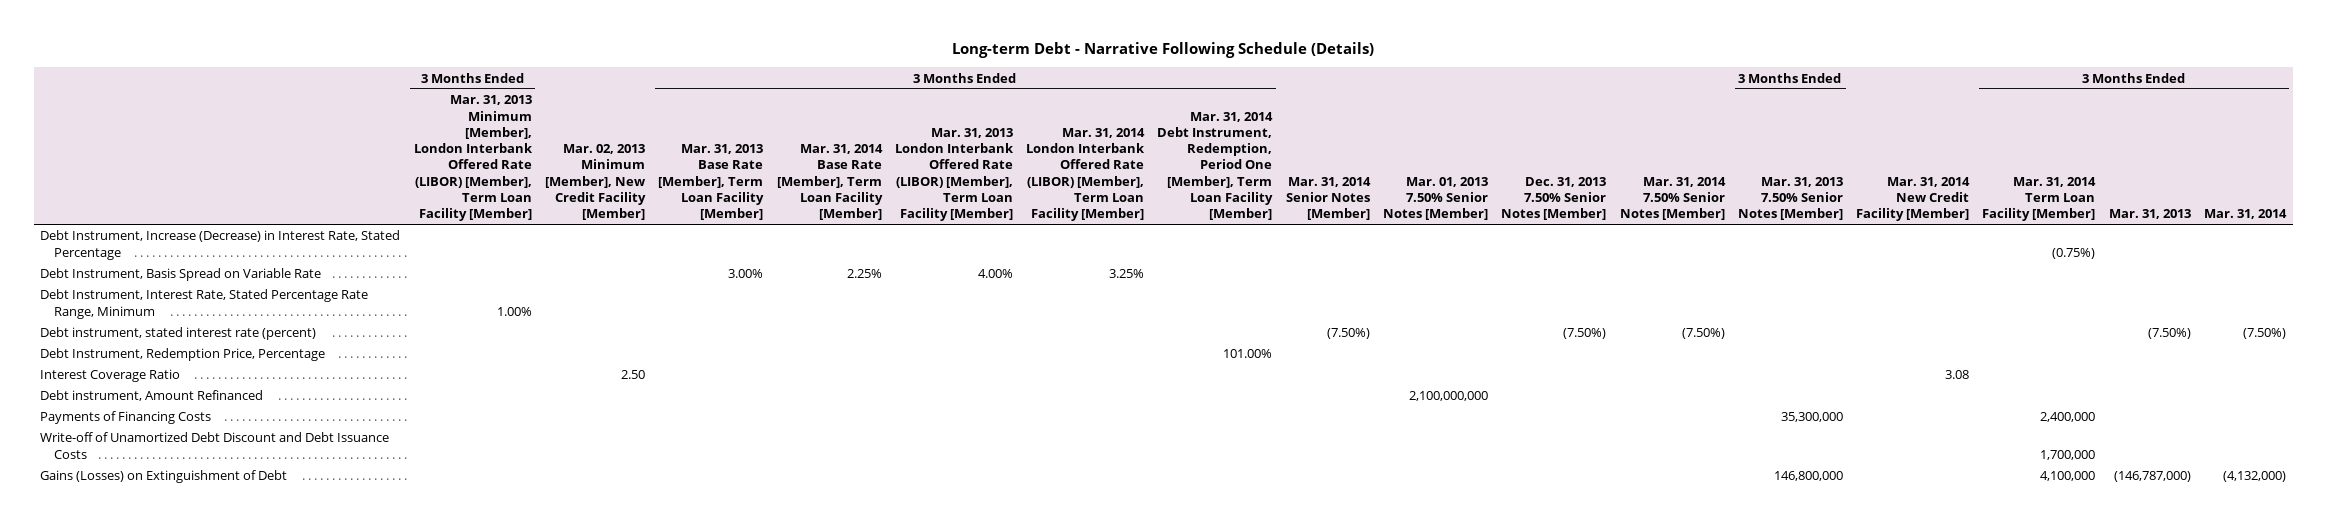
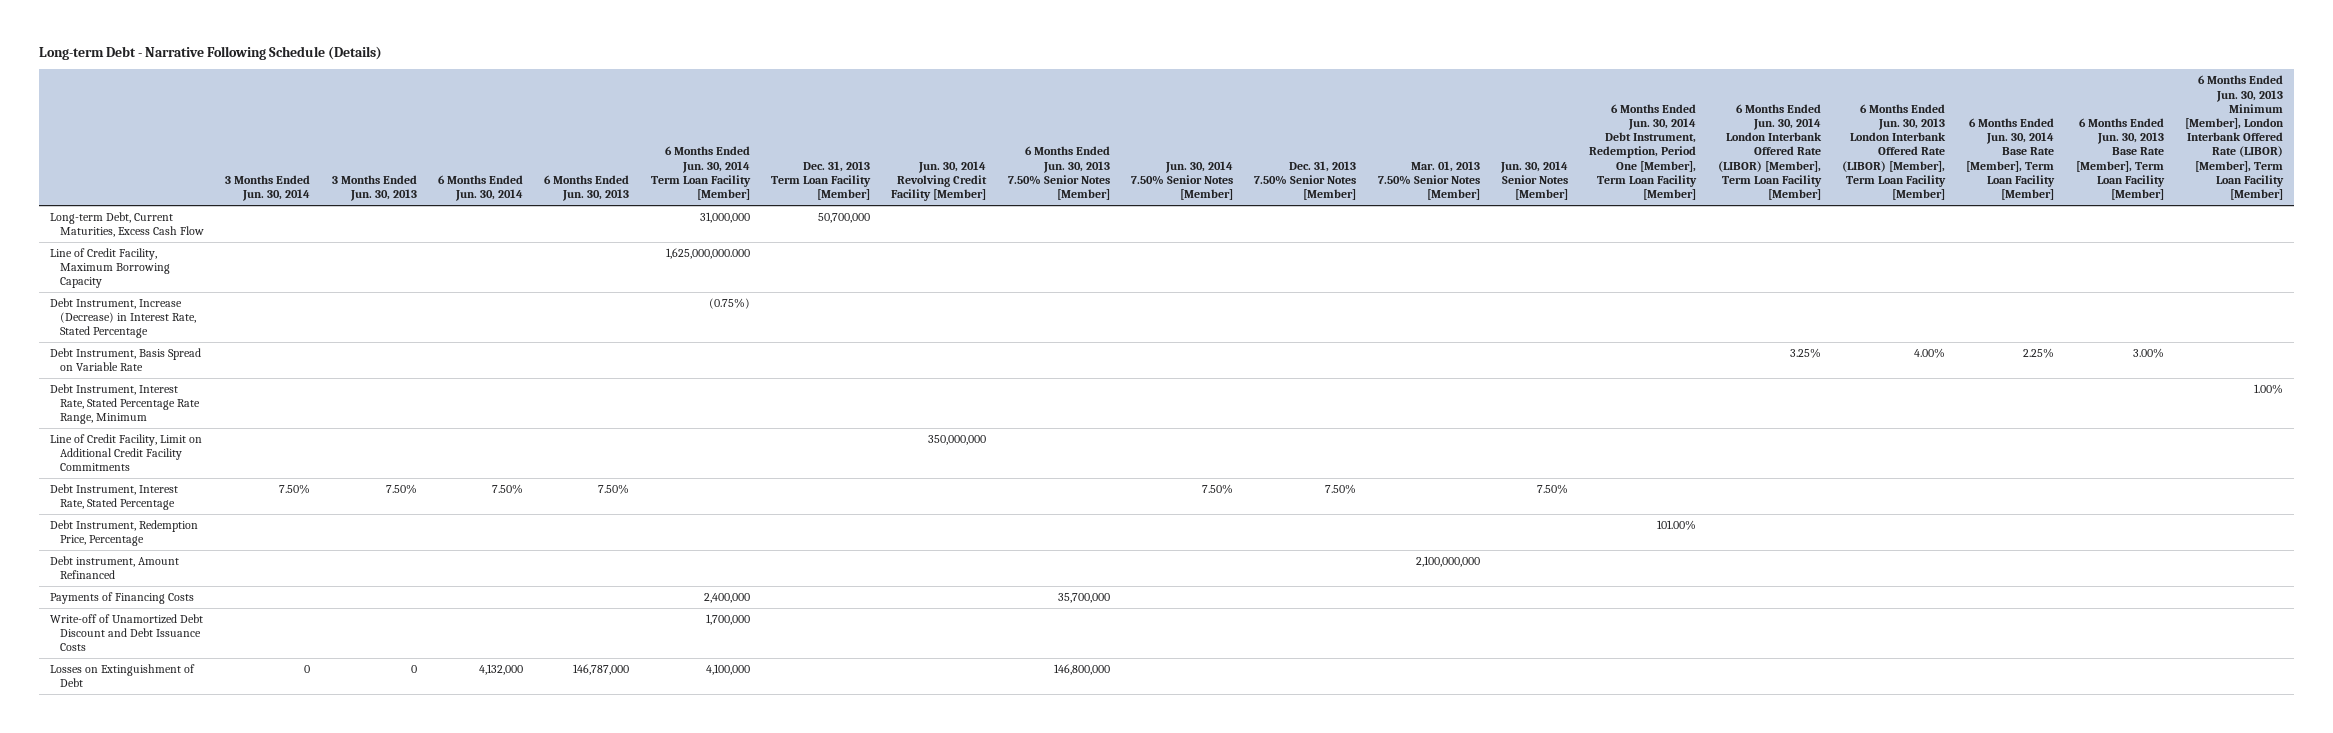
- | 3 Months Ended Mar. 31, 2013 Minimum [Member], London Interbank Offered Rate (LIBOR) [Member], Term Loan Facility [Member] | Mar. 02, 2013 Minimum [Member], New Credit Facility [Member] | 3 Months Ended Mar. 31, 2013 Base Rate [Member], Term Loan Facility [Member] | 3 Months Ended Mar. 31, 2014 Base Rate [Member], Term Loan Facility [Member] | 3 Months Ended Mar. 31, 2013 London Interbank Offered Rate (LIBOR) [Member], Term Loan Facility [Member] | 3 Months Ended Mar. 31, 2014 London Interbank Offered Rate (LIBOR) [Member], Term Loan Facility [Member] | 3 Months Ended Mar. 31, 2014 Debt Instrument, Redemption, Period One [Member], Term Loan Facility [Member] | Mar. 31, 2014 Senior Notes [Member] | Mar. 01, 2013 7.50% Senior Notes [Member] | Dec. 31, 2013 7.50% Senior Notes [Member] | Mar. 31, 2014 7.50% Senior Notes [Member] | 3 Months Ended Mar. 31, 2013 7.50% Senior Notes [Member] | Mar. 31, 2014 New Credit Facility [Member] | 3 Months Ended Mar. 31, 2014 Term Loan Facility [Member] | 3 Months Ended Mar. 31, 2013 | 3 Months Ended Mar. 31, 2014
+ | 3 Months Ended Jun. 30, 2014 | 3 Months Ended Jun. 30, 2013 | 6 Months Ended Jun. 30, 2014 | 6 Months Ended Jun. 30, 2013 | 6 Months Ended Jun. 30, 2014 Term Loan Facility [Member] | Dec. 31, 2013 Term Loan Facility [Member] | Jun. 30, 2014 Revolving Credit Facility [Member] | 6 Months Ended Jun. 30, 2013 7.50% Senior Notes [Member] | Jun. 30, 2014 7.50% Senior Notes [Member] | Dec. 31, 2013 7.50% Senior Notes [Member] | Mar. 01, 2013 7.50% Senior Notes [Member] | Jun. 30, 2014 Senior Notes [Member] | 6 Months Ended Jun. 30, 2014 Debt Instrument, Redemption, Period One [Member], Term Loan Facility [Member] | 6 Months Ended Jun. 30, 2014 London Interbank Offered Rate (LIBOR) [Member], Term Loan Facility [Member] | 6 Months Ended Jun. 30, 2013 London Interbank Offered Rate (LIBOR) [Member], Term Loan Facility [Member] | 6 Months Ended Jun. 30, 2014 Base Rate [Member], Term Loan Facility [Member] | 6 Months Ended Jun. 30, 2013 Base Rate [Member], Term Loan Facility [Member] | 6 Months Ended Jun. 30, 2013 Minimum [Member], London Interbank Offered Rate (LIBOR) [Member], Term Loan Facility [Member]
+ Long-term Debt, Current Maturities, Excess Cash Flow | | | | | 31,000,000 | 50,700,000 | | | | | | | | | | | |
+ Line of Credit Facility, Maximum Borrowing Capacity | | | | | 1,625,000,000.000 | | | | | | | | | | | | |
- Debt instrument, stated interest rate (percent) | | | | | | | | (7.50%) | | (7.50%) | (7.50%) | | | | (7.50%) | (7.50%)
+ Line of Credit Facility, Limit on Additional Credit Facility Commitments | | | | | | | 350,000,000 | | | | | | | | | | |
+ Debt Instrument, Interest Rate, Stated Percentage | 7.50% | 7.50% | 7.50% | 7.50% | | | | | 7.50% | 7.50% | | 7.50% | | | | | |
- Interest Coverage Ratio | | 2.50 | | | | | | | | | | | 3.08 | | |
- Gains (Losses) on Extinguishment of Debt | | | | | | | | | | | | 146,800,000 | | 4,100,000 | (146,787,000) | (4,132,000)
+ Losses on Extinguishment of Debt | 0 | 0 | 4,132,000 | 146,787,000 | 4,100,000 | | | 146,800,000 | | | | | | | | | |

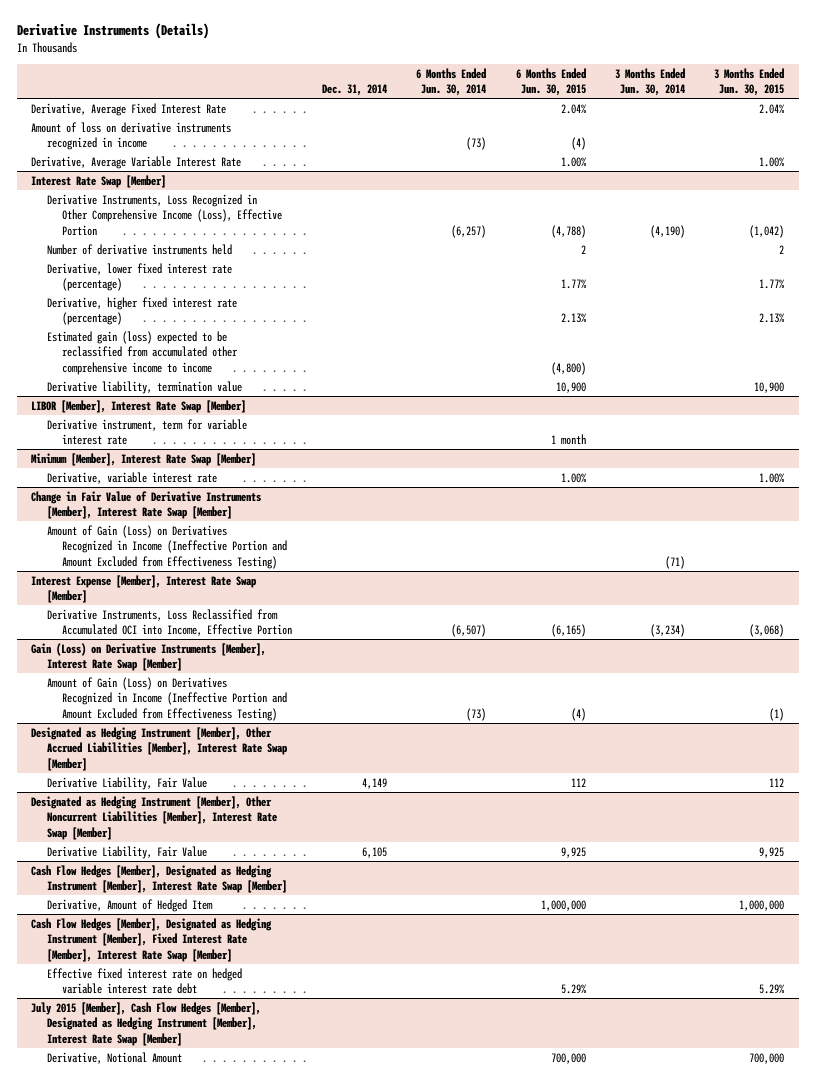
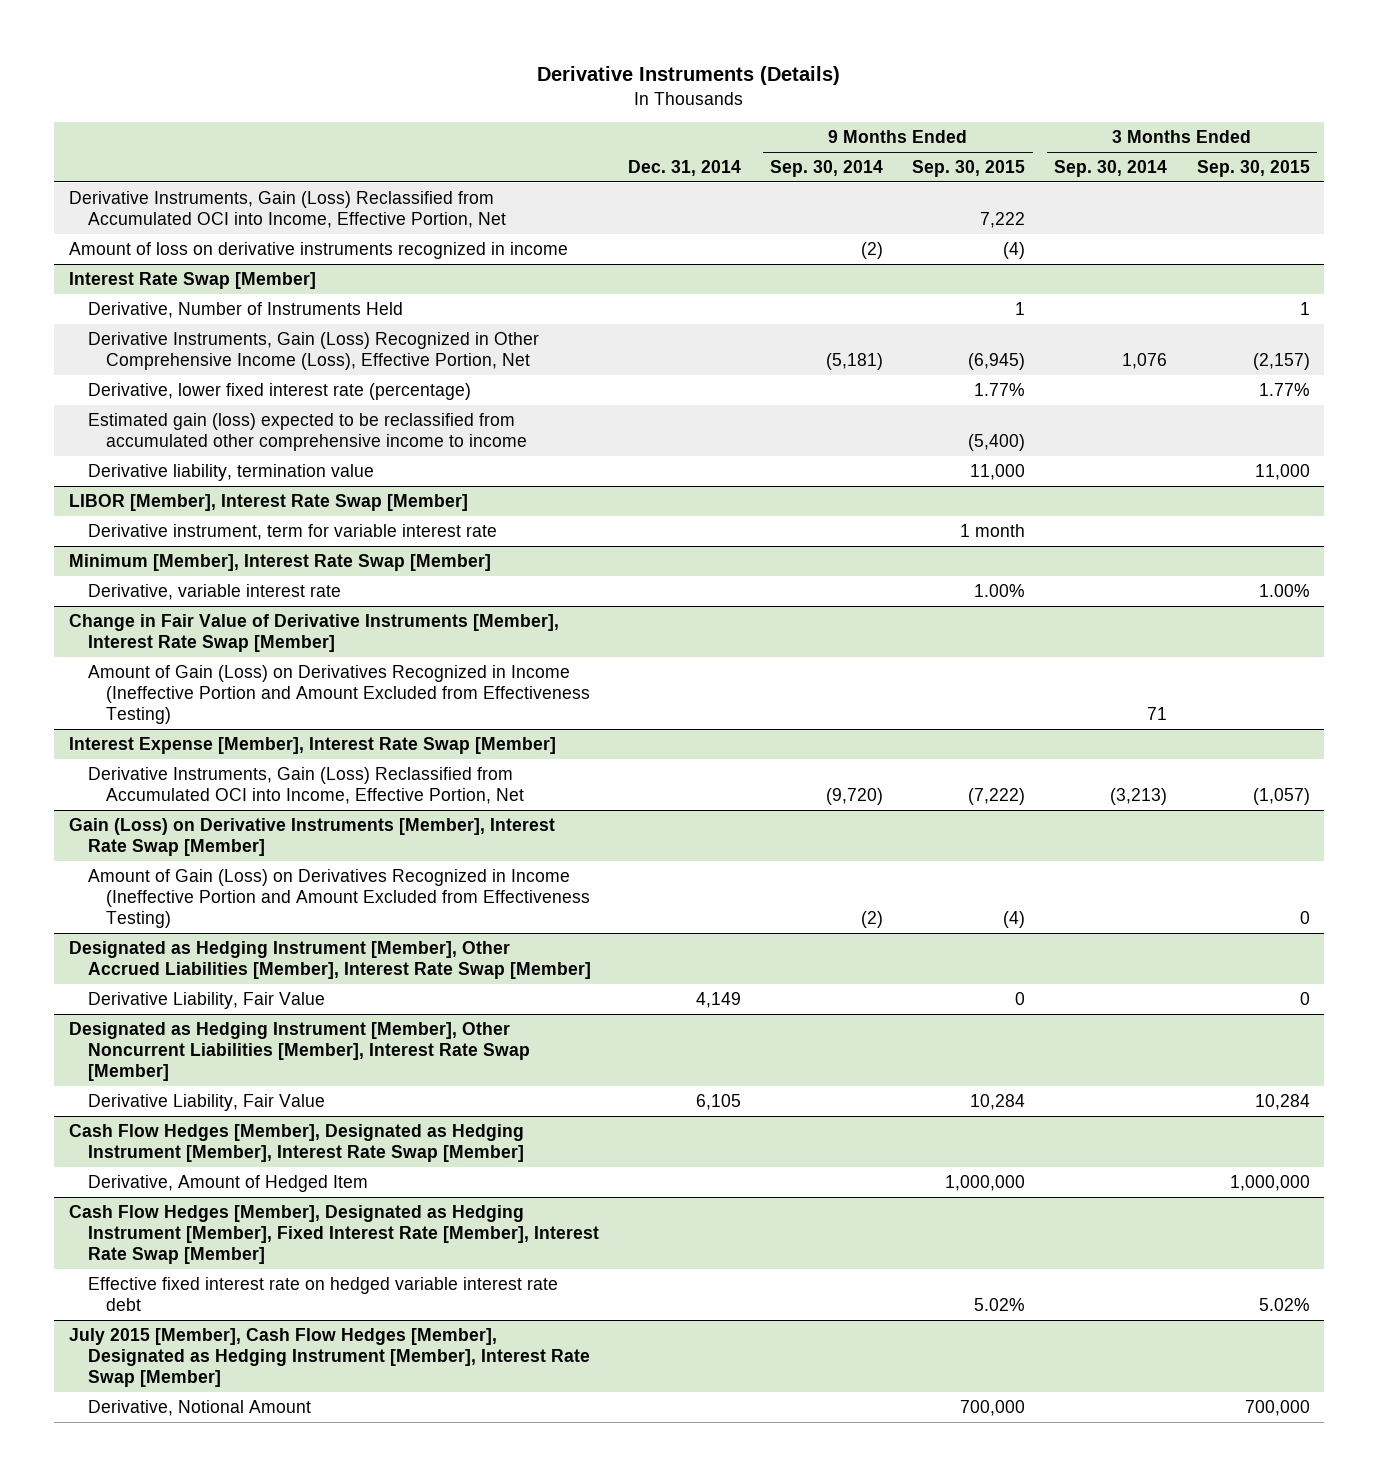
- | Dec. 31, 2014 | 6 Months Ended Jun. 30, 2014 | 6 Months Ended Jun. 30, 2015 | 3 Months Ended Jun. 30, 2014 | 3 Months Ended Jun. 30, 2015
+ | Dec. 31, 2014 | 9 Months Ended Sep. 30, 2014 | 9 Months Ended Sep. 30, 2015 | 3 Months Ended Sep. 30, 2014 | 3 Months Ended Sep. 30, 2015
- Derivative, Average Fixed Interest Rate | | | 2.04% | | 2.04%
+ Derivative Instruments, Gain (Loss) Reclassified from Accumulated OCI into Income, Effective Portion, Net | | | 7,222 | |
- Derivative, Average Variable Interest Rate | | | 1.00% | | 1.00%
@ Interest Rate Swap [Member]
- Derivative Instruments, Loss Recognized in Other Comprehensive Income (Loss), Effective Portion | | (6,257) | (4,788) | (4,190) | (1,042)
- Number of derivative instruments held | | | 2 | | 2
+ Derivative, Number of Instruments Held | | | 1 | | 1
+ Derivative Instruments, Gain (Loss) Recognized in Other Comprehensive Income (Loss), Effective Portion, Net | | (5,181) | (6,945) | 1,076 | (2,157)
- Derivative, higher fixed interest rate (percentage) | | | 2.13% | | 2.13%
@ Interest Expense [Member], Interest Rate Swap [Member]
- Derivative Instruments, Loss Reclassified from Accumulated OCI into Income, Effective Portion | | (6,507) | (6,165) | (3,234) | (3,068)
+ Derivative Instruments, Gain (Loss) Reclassified from Accumulated OCI into Income, Effective Portion, Net | | (9,720) | (7,222) | (3,213) | (1,057)

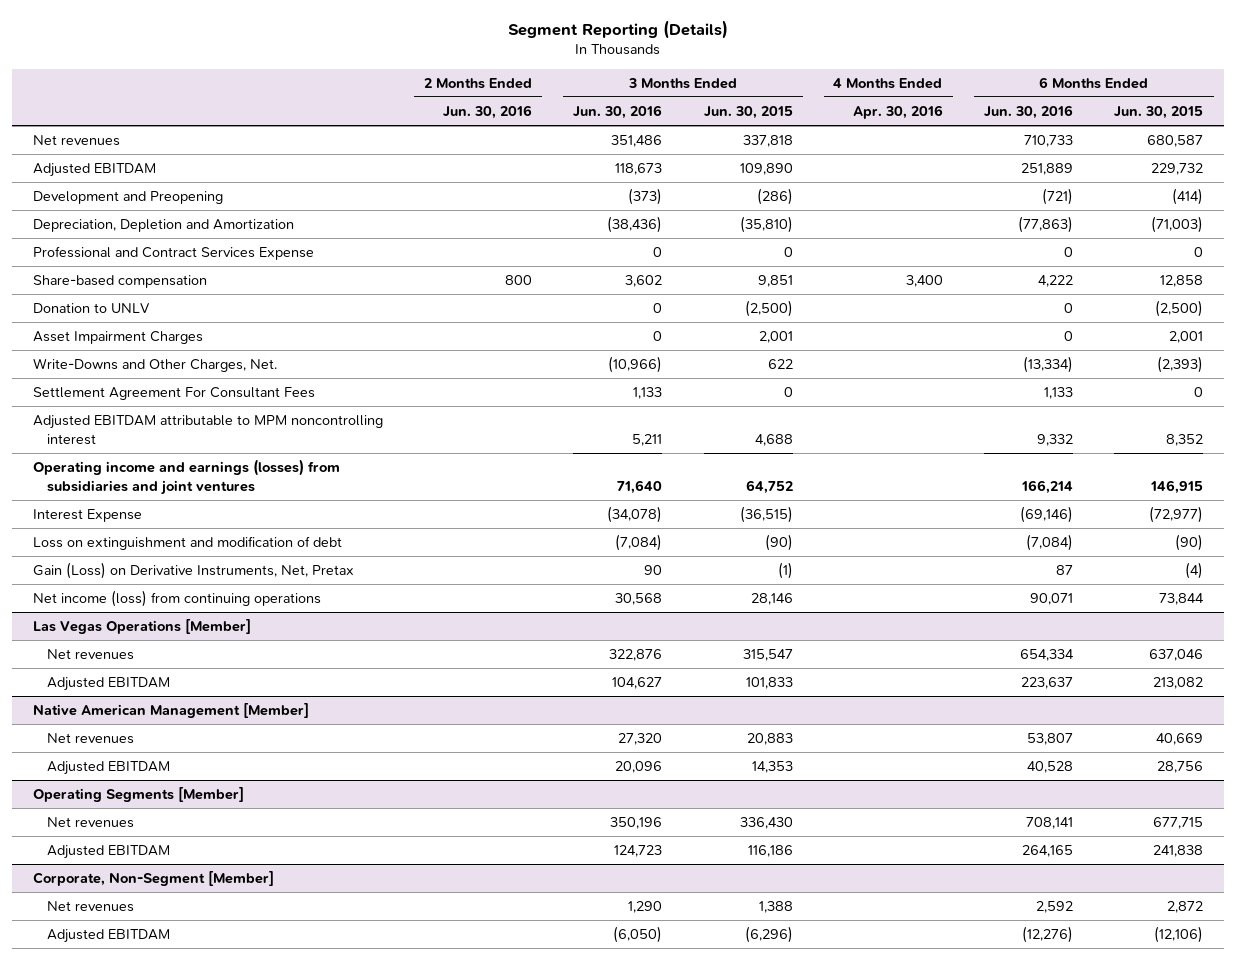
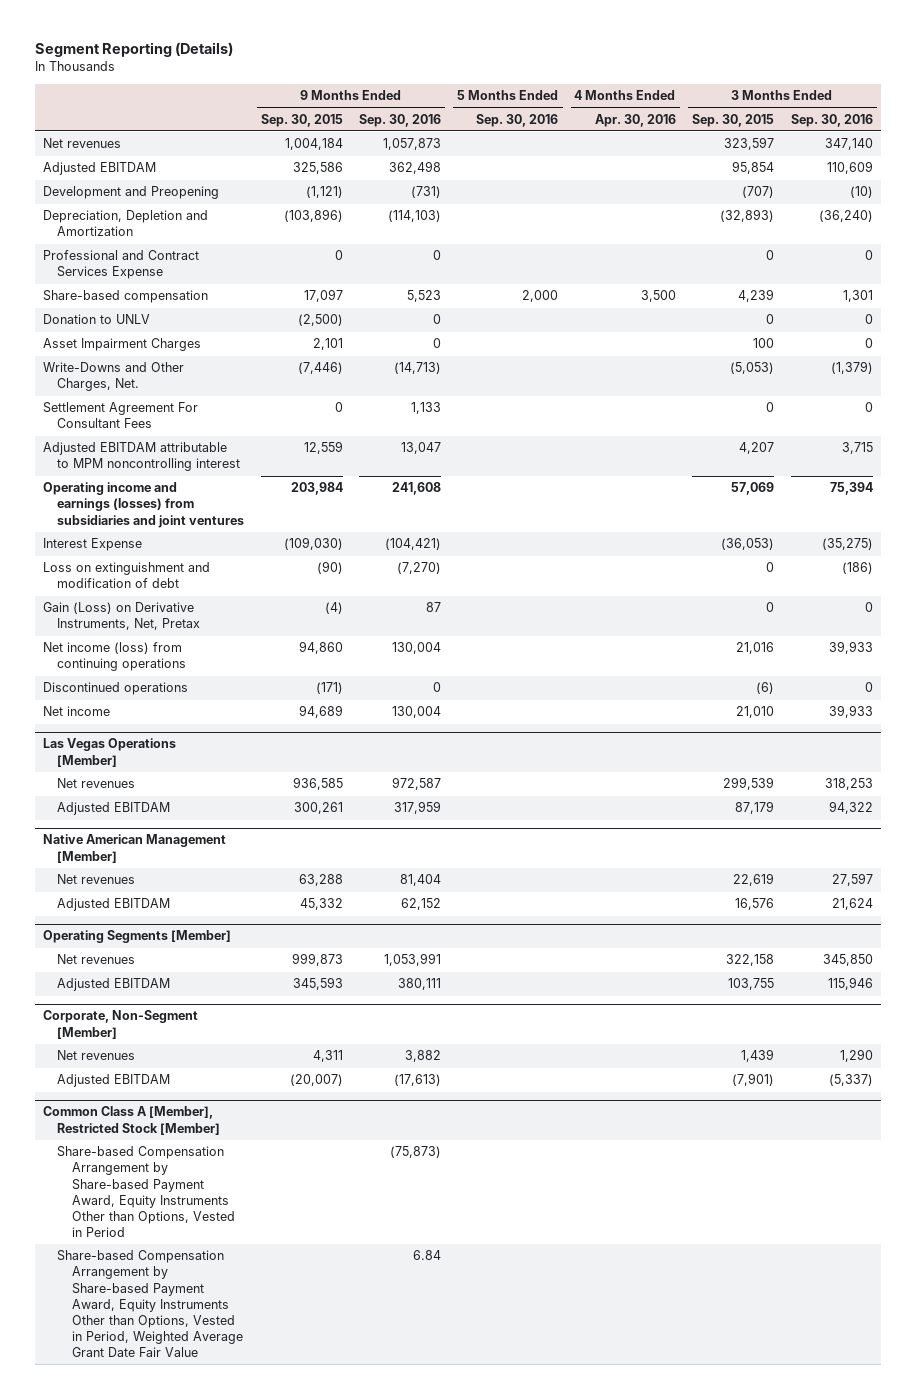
- | 2 Months Ended Jun. 30, 2016 | 3 Months Ended Jun. 30, 2016 | 3 Months Ended Jun. 30, 2015 | 4 Months Ended Apr. 30, 2016 | 6 Months Ended Jun. 30, 2016 | 6 Months Ended Jun. 30, 2015
+ | 9 Months Ended Sep. 30, 2015 | 9 Months Ended Sep. 30, 2016 | 5 Months Ended Sep. 30, 2016 | 4 Months Ended Apr. 30, 2016 | 3 Months Ended Sep. 30, 2015 | 3 Months Ended Sep. 30, 2016
- Share-based compensation | 800 | 3,602 | 9,851 | 3,400 | 4,222 | 12,858
+ Share-based compensation | 17,097 | 5,523 | 2,000 | 3,500 | 4,239 | 1,301
+ Discontinued operations | (171) | 0 | | | (6) | 0
+ Net income | 94,689 | 130,004 | | | 21,010 | 39,933
+ Common Class A [Member], Restricted Stock [Member]
+ Share-based Compensation Arrangement by Share-based Payment Award, Equity Instruments Other than Options, Vested in Period | | (75,873) | | | |
+ Share-based Compensation Arrangement by Share-based Payment Award, Equity Instruments Other than Options, Vested in Period, Weighted Average Grant Date Fair Value | | 6.84 | | | |

